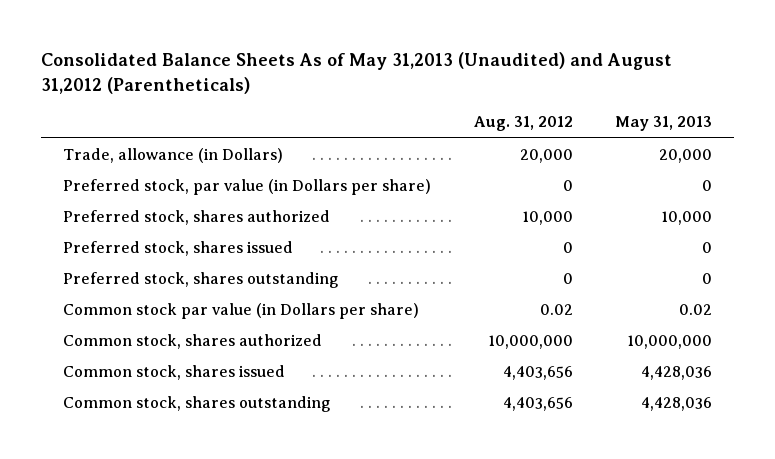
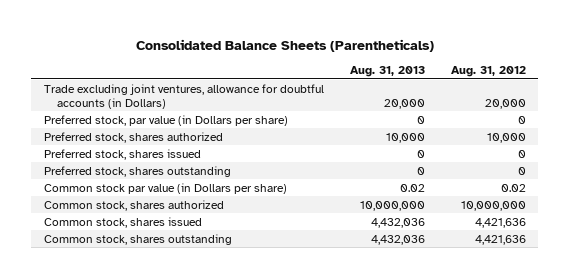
- Consolidated Balance Sheets As of May 31,2013 (Unaudited) and August 31,2012 (Parentheticals)
+ Consolidated Balance Sheets (Parentheticals)
- | Aug. 31, 2012 | May 31, 2013
+ | Aug. 31, 2013 | Aug. 31, 2012
- Trade, allowance (in Dollars) | 20,000 | 20,000
+ Trade excluding joint ventures, allowance for doubtful accounts (in Dollars) | 20,000 | 20,000
- Common stock, shares issued | 4,403,656 | 4,428,036
- Common stock, shares outstanding | 4,403,656 | 4,428,036
+ Common stock, shares issued | 4,432,036 | 4,421,636
+ Common stock, shares outstanding | 4,432,036 | 4,421,636

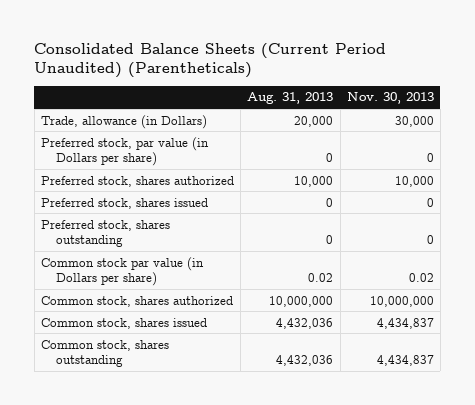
- Consolidated Balance Sheets (Parentheticals)
+ Consolidated Balance Sheets (Current Period Unaudited) (Parentheticals)
- | Aug. 31, 2013 | Aug. 31, 2012
+ | Aug. 31, 2013 | Nov. 30, 2013
- Trade excluding joint ventures, allowance for doubtful accounts (in Dollars) | 20,000 | 20,000
+ Trade, allowance (in Dollars) | 20,000 | 30,000

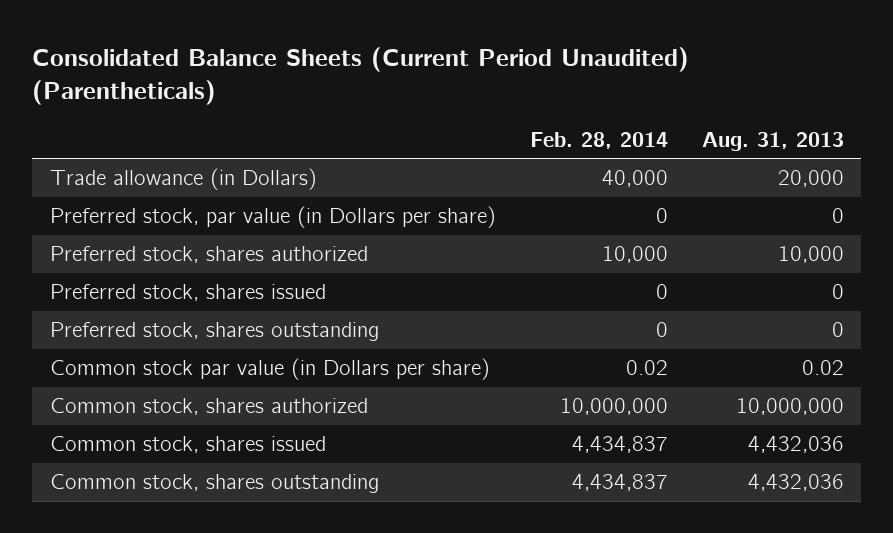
- | Aug. 31, 2013 | Nov. 30, 2013
+ | Feb. 28, 2014 | Aug. 31, 2013
- Trade, allowance (in Dollars) | 20,000 | 30,000
+ Trade allowance (in Dollars) | 40,000 | 20,000

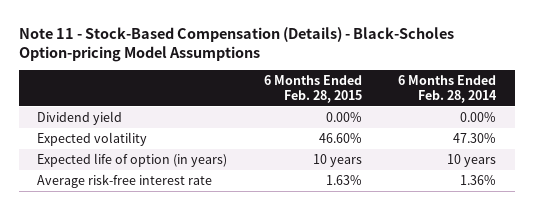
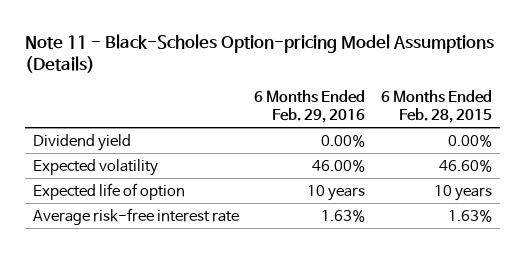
- Note 11 - Stock-Based Compensation (Details) - Black-Scholes Option-pricing Model Assumptions
+ Note 11 - Black-Scholes Option-pricing Model Assumptions (Details)
- | 6 Months Ended Feb. 28, 2015 | 6 Months Ended Feb. 28, 2014
+ | 6 Months Ended Feb. 29, 2016 | 6 Months Ended Feb. 28, 2015
- Expected life of option (in years) | 10 years | 10 years
+ Expected life of option | 10 years | 10 years

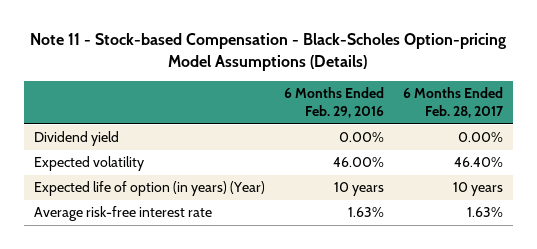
- Note 11 - Black-Scholes Option-pricing Model Assumptions (Details)
+ Note 11 - Stock-based Compensation - Black-Scholes Option-pricing Model Assumptions (Details)
- | 6 Months Ended Feb. 29, 2016 | 6 Months Ended Feb. 28, 2015
+ | 6 Months Ended Feb. 29, 2016 | 6 Months Ended Feb. 28, 2017
- Expected life of option | 10 years | 10 years
+ Expected life of option (in years) (Year) | 10 years | 10 years

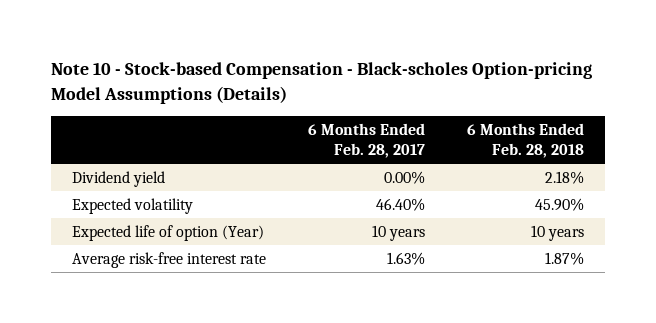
- Note 11 - Stock-based Compensation - Black-Scholes Option-pricing Model Assumptions (Details)
+ Note 10 - Stock-based Compensation - Black-scholes Option-pricing Model Assumptions (Details)
- | 6 Months Ended Feb. 29, 2016 | 6 Months Ended Feb. 28, 2017
+ | 6 Months Ended Feb. 28, 2017 | 6 Months Ended Feb. 28, 2018
- Expected life of option (in years) (Year) | 10 years | 10 years
+ Expected life of option (Year) | 10 years | 10 years

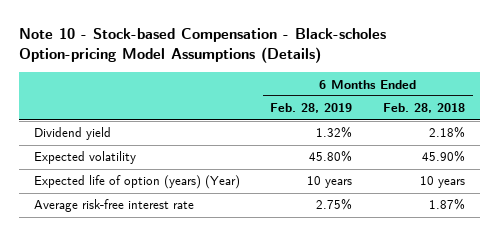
- | 6 Months Ended Feb. 28, 2017 | 6 Months Ended Feb. 28, 2018
+ | 6 Months Ended Feb. 28, 2019 | 6 Months Ended Feb. 28, 2018
- Expected life of option (Year) | 10 years | 10 years
+ Expected life of option (years) (Year) | 10 years | 10 years

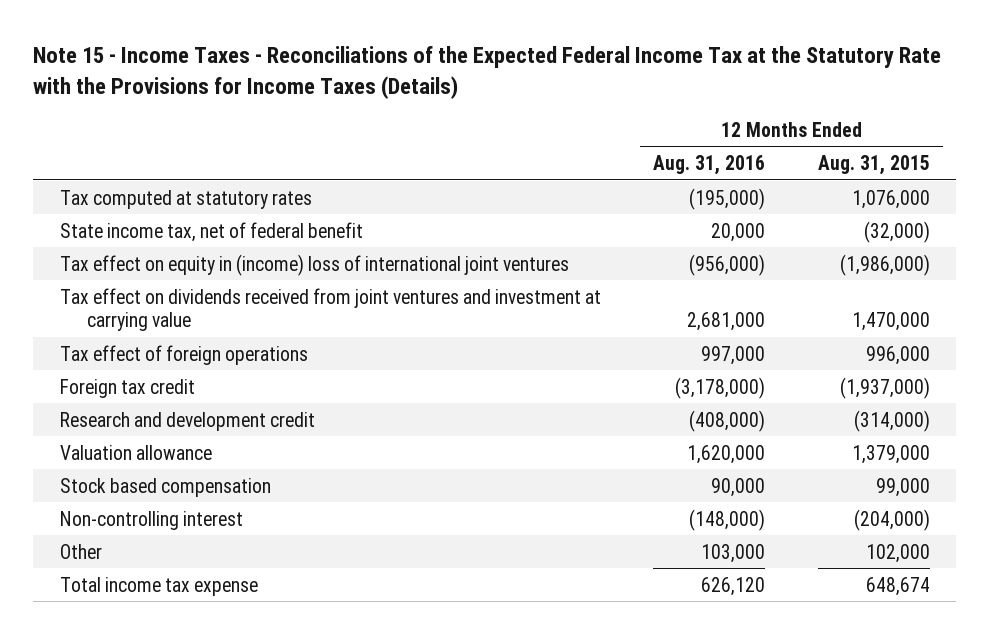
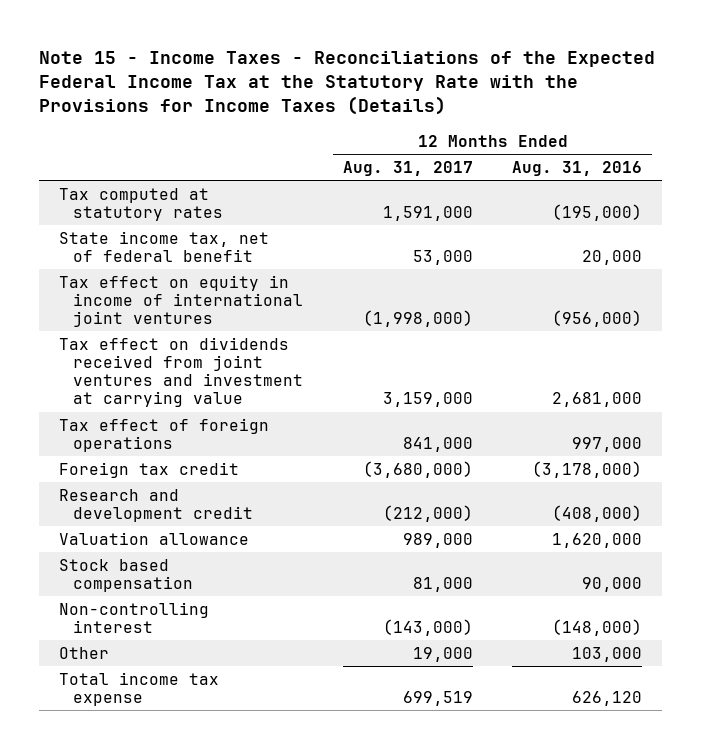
- | 12 Months Ended Aug. 31, 2016 | 12 Months Ended Aug. 31, 2015
+ | 12 Months Ended Aug. 31, 2017 | 12 Months Ended Aug. 31, 2016
- Tax effect on equity in (income) loss of international joint ventures | (956,000) | (1,986,000)
+ Tax effect on equity in income of international joint ventures | (1,998,000) | (956,000)

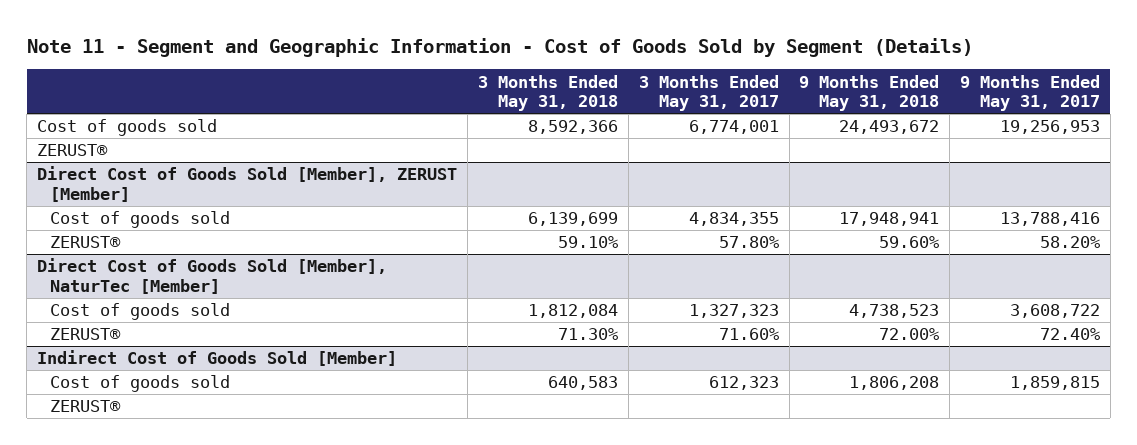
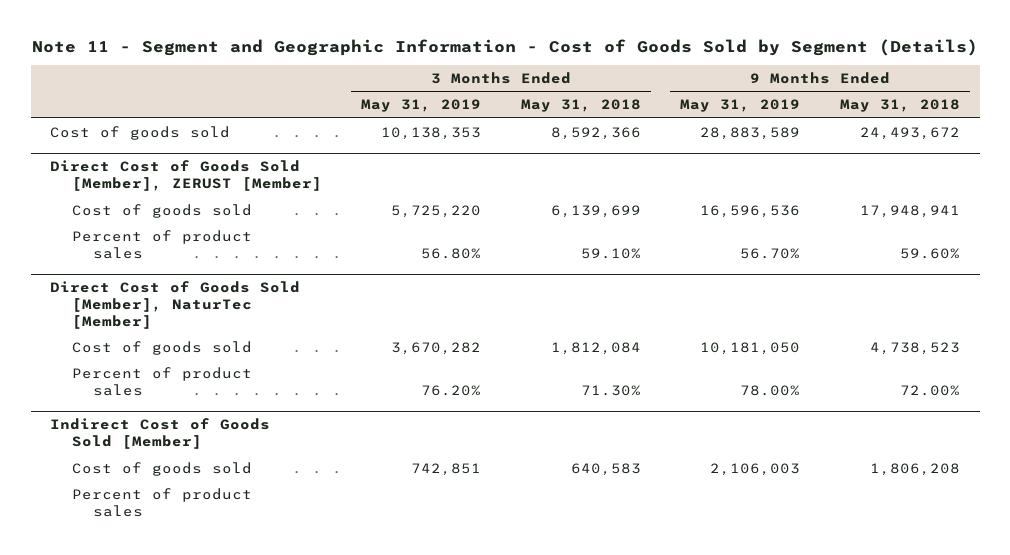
- | 3 Months Ended May 31, 2018 | 3 Months Ended May 31, 2017 | 9 Months Ended May 31, 2018 | 9 Months Ended May 31, 2017
+ | 3 Months Ended May 31, 2019 | 3 Months Ended May 31, 2018 | 9 Months Ended May 31, 2019 | 9 Months Ended May 31, 2018
- ZERUST®
@ Direct Cost of Goods Sold [Member], ZERUST [Member]
- ZERUST® | 59.10% | 57.80% | 59.60% | 58.20%
+ Percent of product sales | 56.80% | 59.10% | 56.70% | 59.60%
@ Direct Cost of Goods Sold [Member], NaturTec [Member]
- ZERUST® | 71.30% | 71.60% | 72.00% | 72.40%
+ Percent of product sales | 76.20% | 71.30% | 78.00% | 72.00%
@ Indirect Cost of Goods Sold [Member]
- ZERUST®
+ Percent of product sales

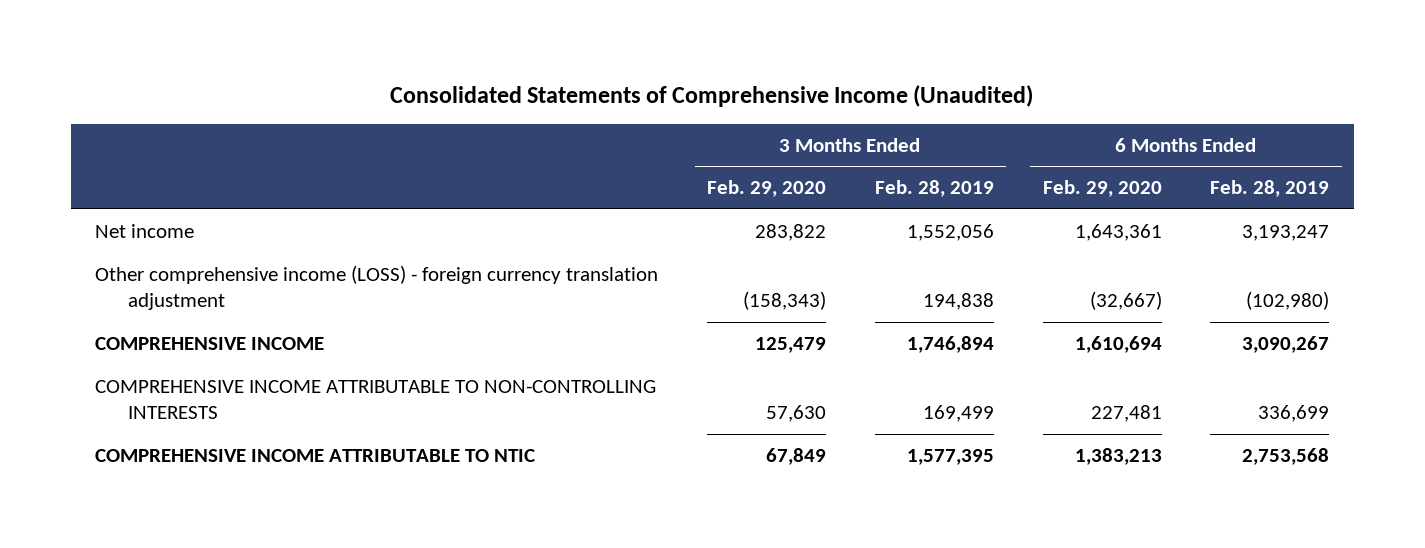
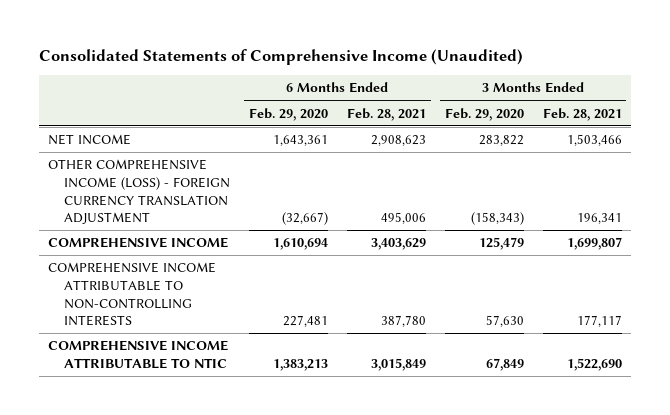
- | 3 Months Ended Feb. 29, 2020 | 3 Months Ended Feb. 28, 2019 | 6 Months Ended Feb. 29, 2020 | 6 Months Ended Feb. 28, 2019
+ | 6 Months Ended Feb. 29, 2020 | 6 Months Ended Feb. 28, 2021 | 3 Months Ended Feb. 29, 2020 | 3 Months Ended Feb. 28, 2021
- Net income | 283,822 | 1,552,056 | 1,643,361 | 3,193,247
- Other comprehensive income (LOSS) - foreign currency translation adjustment | (158,343) | 194,838 | (32,667) | (102,980)
+ NET INCOME | 1,643,361 | 2,908,623 | 283,822 | 1,503,466
+ OTHER COMPREHENSIVE INCOME (LOSS) - FOREIGN CURRENCY TRANSLATION ADJUSTMENT | (32,667) | 495,006 | (158,343) | 196,341

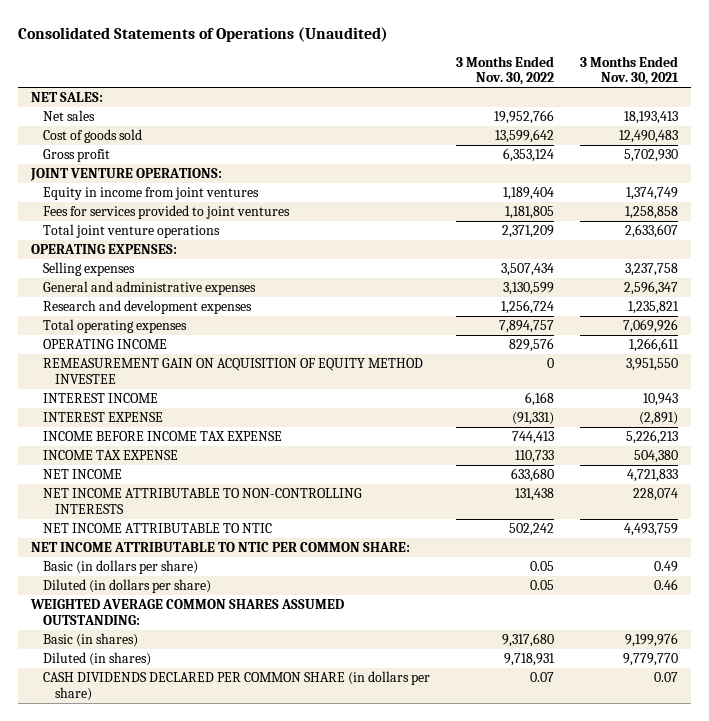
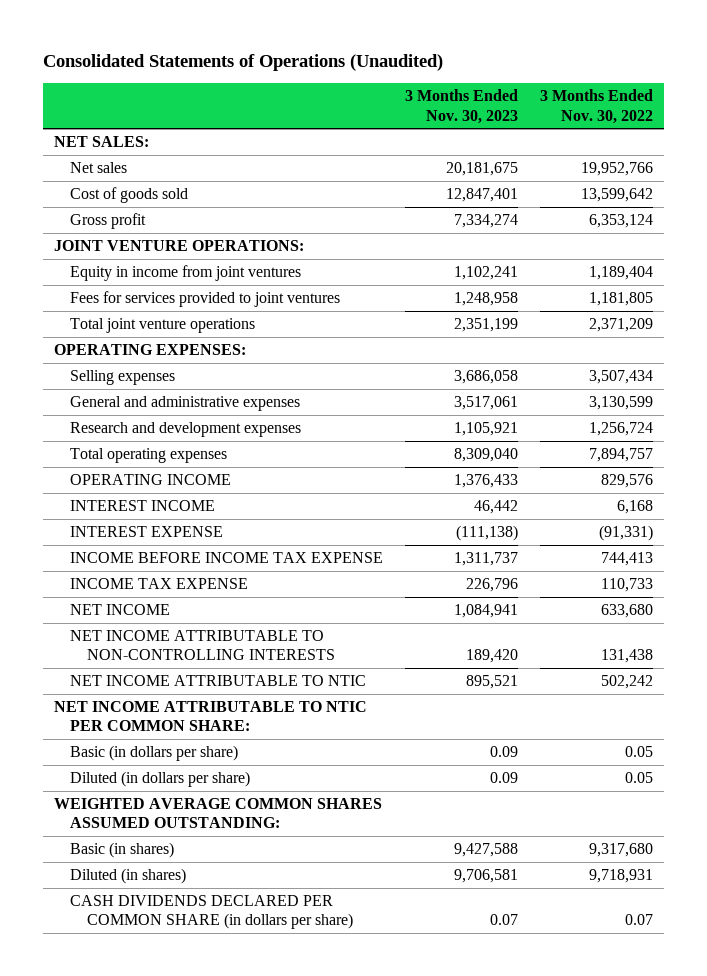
- | 3 Months Ended Nov. 30, 2022 | 3 Months Ended Nov. 30, 2021
+ | 3 Months Ended Nov. 30, 2023 | 3 Months Ended Nov. 30, 2022
- REMEASUREMENT GAIN ON ACQUISITION OF EQUITY METHOD INVESTEE | 0 | 3,951,550

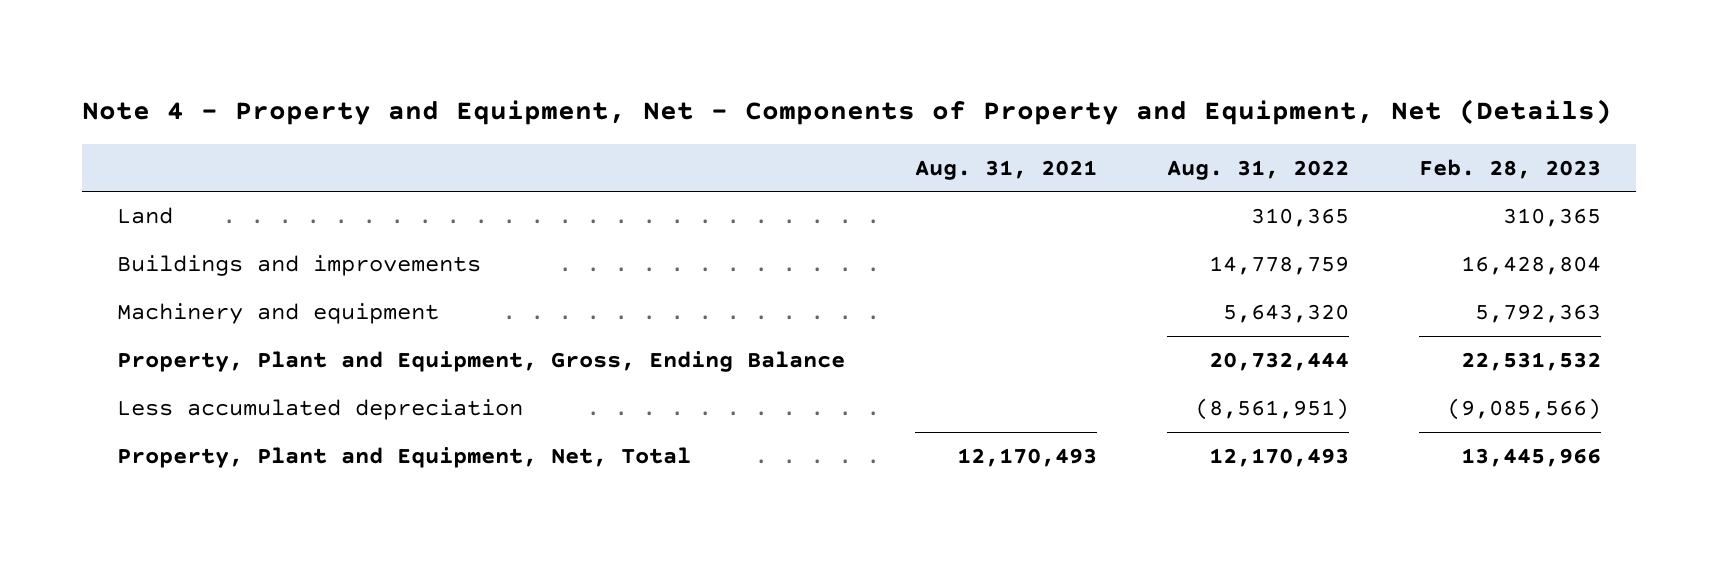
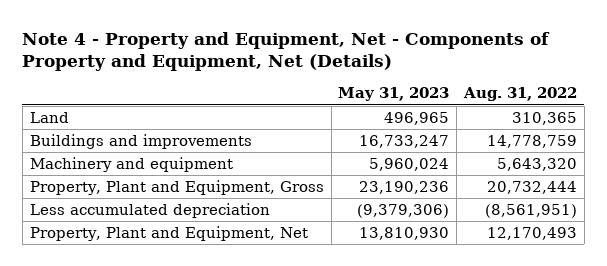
- | Aug. 31, 2021 | Aug. 31, 2022 | Feb. 28, 2023
+ | May 31, 2023 | Aug. 31, 2022
- Property, Plant and Equipment, Gross, Ending Balance | | 20,732,444 | 22,531,532
+ Property, Plant and Equipment, Gross | 23,190,236 | 20,732,444
- Property, Plant and Equipment, Net, Total | 12,170,493 | 12,170,493 | 13,445,966
+ Property, Plant and Equipment, Net | 13,810,930 | 12,170,493

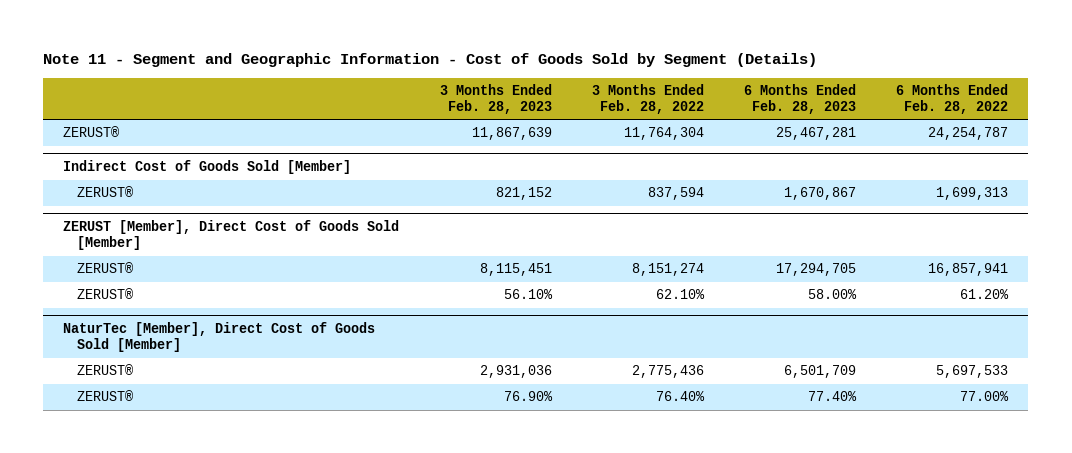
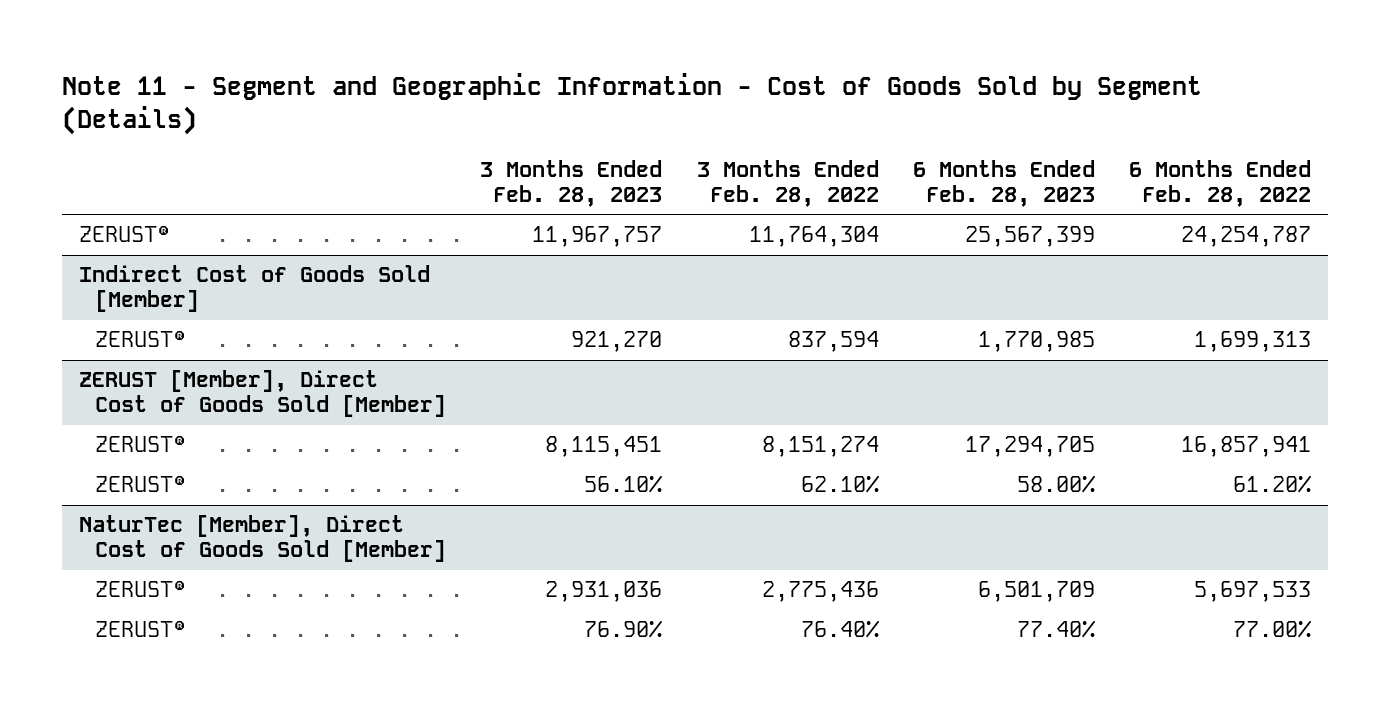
- ZERUST® | 11,867,639 | 11,764,304 | 25,467,281 | 24,254,787
+ ZERUST® | 11,967,757 | 11,764,304 | 25,567,399 | 24,254,787
@ Indirect Cost of Goods Sold [Member]
- ZERUST® | 821,152 | 837,594 | 1,670,867 | 1,699,313
+ ZERUST® | 921,270 | 837,594 | 1,770,985 | 1,699,313

